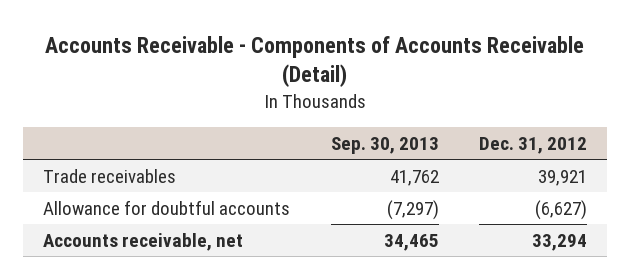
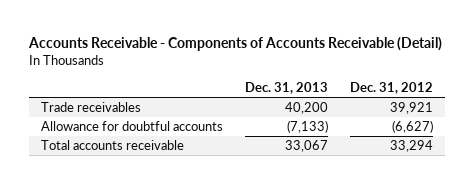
- | Sep. 30, 2013 | Dec. 31, 2012
+ | Dec. 31, 2013 | Dec. 31, 2012
- Accounts receivable, net | 34,465 | 33,294
+ Total accounts receivable | 33,067 | 33,294

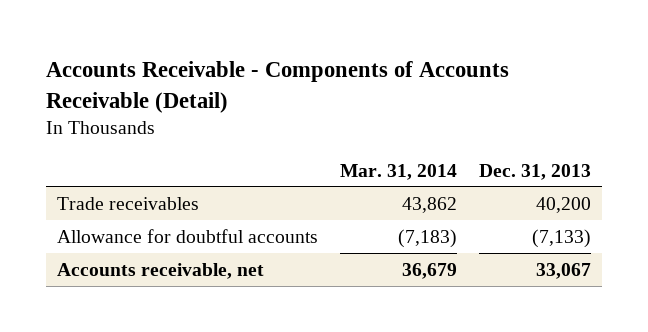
- | Dec. 31, 2013 | Dec. 31, 2012
+ | Mar. 31, 2014 | Dec. 31, 2013
- Total accounts receivable | 33,067 | 33,294
+ Accounts receivable, net | 36,679 | 33,067

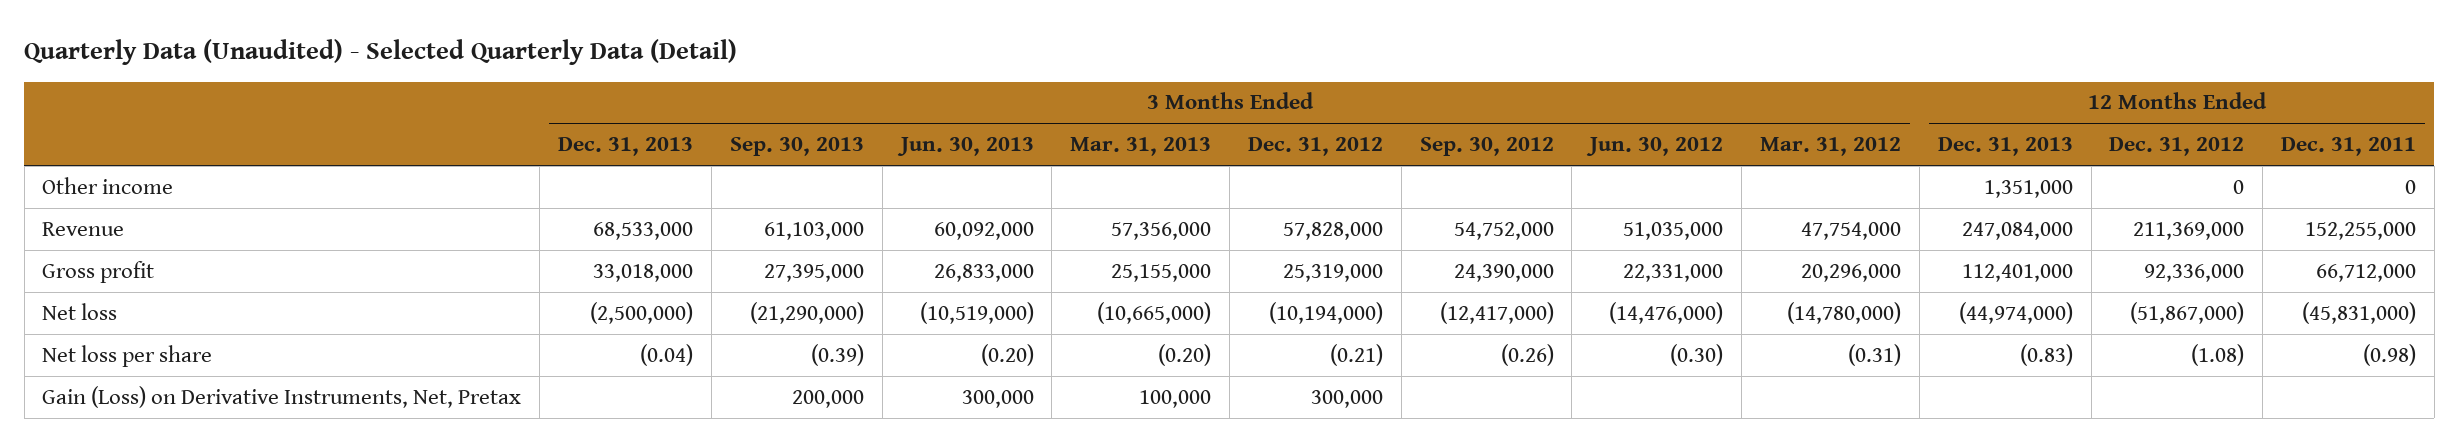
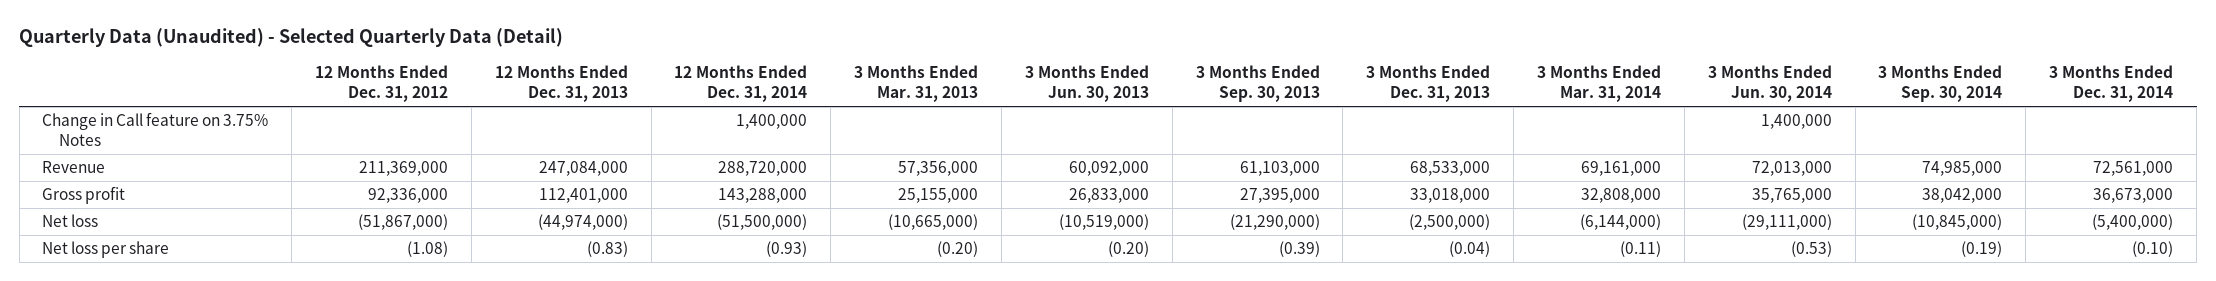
- | 3 Months Ended Dec. 31, 2013 | 3 Months Ended Sep. 30, 2013 | 3 Months Ended Jun. 30, 2013 | 3 Months Ended Mar. 31, 2013 | 3 Months Ended Dec. 31, 2012 | 3 Months Ended Sep. 30, 2012 | 3 Months Ended Jun. 30, 2012 | 3 Months Ended Mar. 31, 2012 | 12 Months Ended Dec. 31, 2013 | 12 Months Ended Dec. 31, 2012 | 12 Months Ended Dec. 31, 2011
+ | 12 Months Ended Dec. 31, 2012 | 12 Months Ended Dec. 31, 2013 | 12 Months Ended Dec. 31, 2014 | 3 Months Ended Mar. 31, 2013 | 3 Months Ended Jun. 30, 2013 | 3 Months Ended Sep. 30, 2013 | 3 Months Ended Dec. 31, 2013 | 3 Months Ended Mar. 31, 2014 | 3 Months Ended Jun. 30, 2014 | 3 Months Ended Sep. 30, 2014 | 3 Months Ended Dec. 31, 2014
- Other income | | | | | | | | | 1,351,000 | 0 | 0
+ Change in Call feature on 3.75% Notes | | | 1,400,000 | | | | | | 1,400,000 | |
- Gain (Loss) on Derivative Instruments, Net, Pretax | | 200,000 | 300,000 | 100,000 | 300,000 | | | | | |

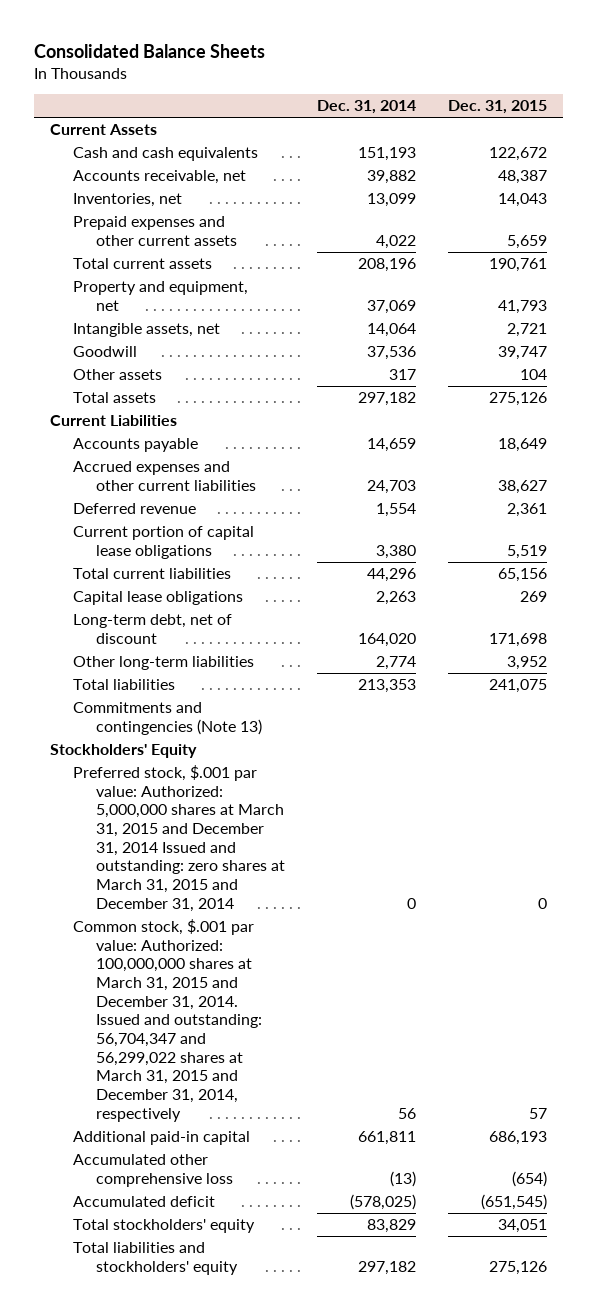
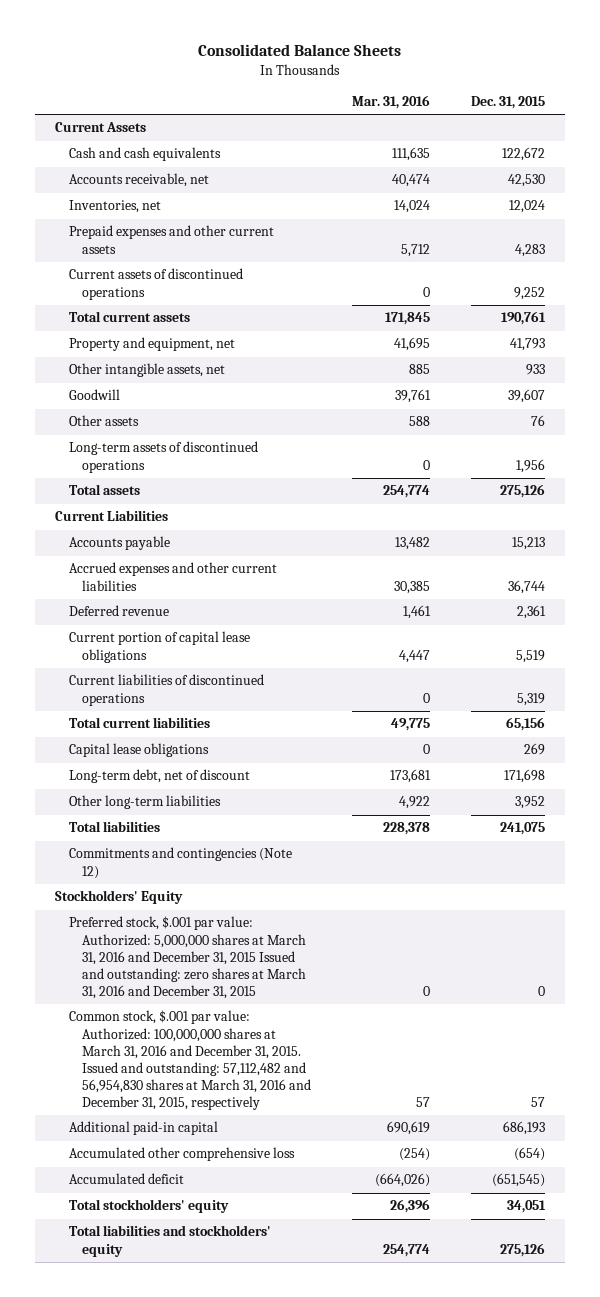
- | Dec. 31, 2014 | Dec. 31, 2015
+ | Mar. 31, 2016 | Dec. 31, 2015
- Accounts receivable, net | 39,882 | 48,387
- Inventories, net | 13,099 | 14,043
- Prepaid expenses and other current assets | 4,022 | 5,659
+ Accounts receivable, net | 40,474 | 42,530
+ Inventories, net | 14,024 | 12,024
+ Prepaid expenses and other current assets | 5,712 | 4,283
+ Current assets of discontinued operations | 0 | 9,252
- Intangible assets, net | 14,064 | 2,721
- Goodwill | 37,536 | 39,747
- Other assets | 317 | 104
+ Other intangible assets, net | 885 | 933
+ Goodwill | 39,761 | 39,607
+ Other assets | 588 | 76
+ Long-term assets of discontinued operations | 0 | 1,956
- Accounts payable | 14,659 | 18,649
- Accrued expenses and other current liabilities | 24,703 | 38,627
+ Accounts payable | 13,482 | 15,213
+ Accrued expenses and other current liabilities | 30,385 | 36,744
+ Current liabilities of discontinued operations | 0 | 5,319
- Commitments and contingencies (Note 13)
+ Commitments and contingencies (Note 12)
- Preferred stock, $.001 par value: Authorized: 5,000,000 shares at March 31, 2015 and December 31, 2014 Issued and outstanding: zero shares at March 31, 2015 and December 31, 2014 | 0 | 0
- Common stock, $.001 par value: Authorized: 100,000,000 shares at March 31, 2015 and December 31, 2014. Issued and outstanding: 56,704,347 and 56,299,022 shares at March 31, 2015 and December 31, 2014, respectively | 56 | 57
+ Preferred stock, $.001 par value: Authorized: 5,000,000 shares at March 31, 2016 and December 31, 2015 Issued and outstanding: zero shares at March 31, 2016 and December 31, 2015 | 0 | 0
+ Common stock, $.001 par value: Authorized: 100,000,000 shares at March 31, 2016 and December 31, 2015. Issued and outstanding: 57,112,482 and 56,954,830 shares at March 31, 2016 and December 31, 2015, respectively | 57 | 57

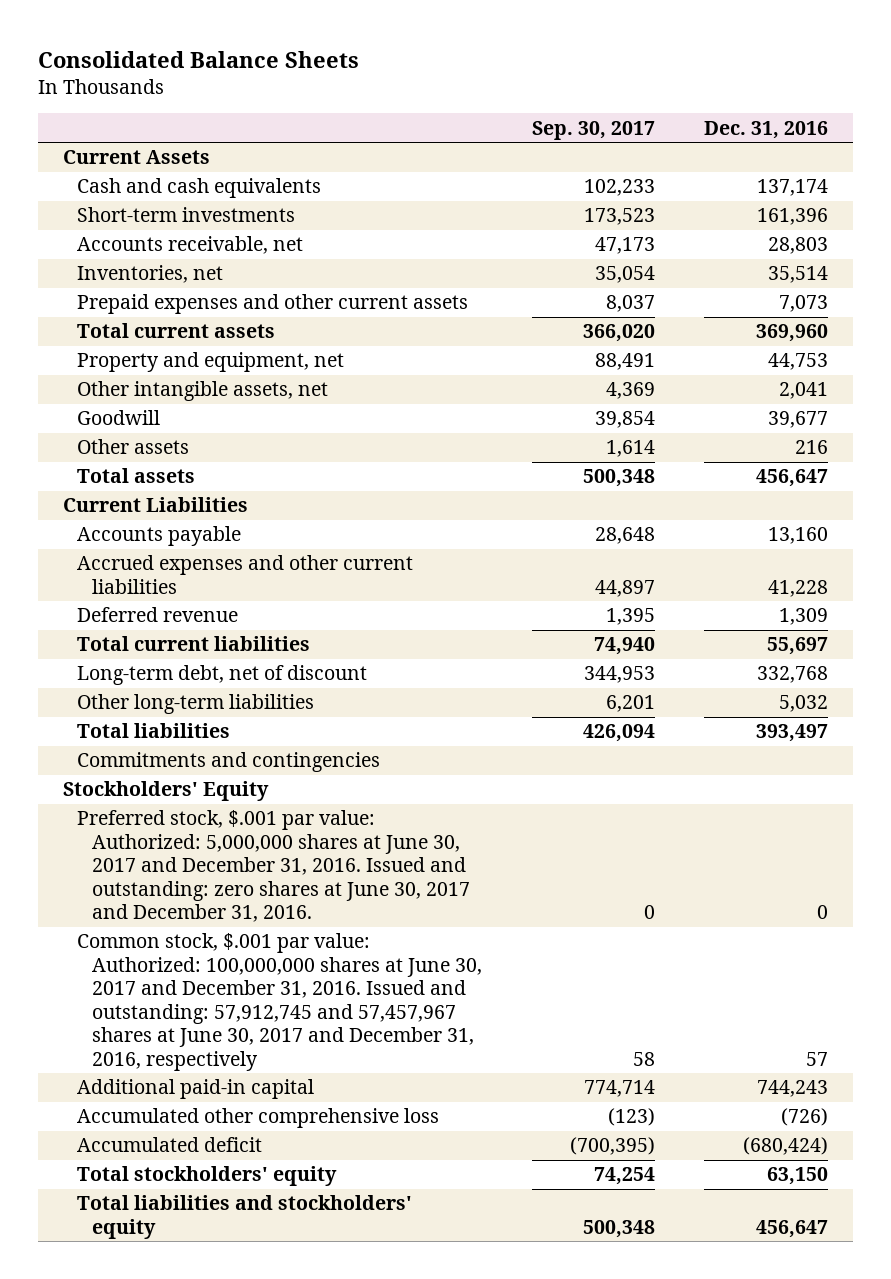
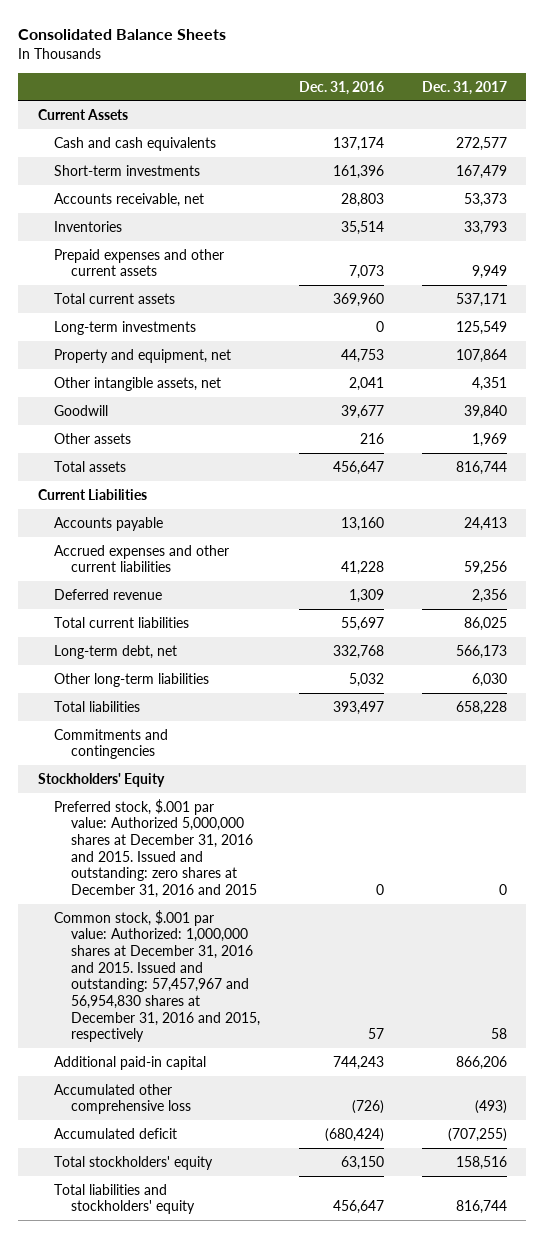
- | Sep. 30, 2017 | Dec. 31, 2016
+ | Dec. 31, 2016 | Dec. 31, 2017
- Inventories, net | 35,054 | 35,514
+ Inventories | 35,514 | 33,793
+ Long-term investments | 0 | 125,549
- Long-term debt, net of discount | 344,953 | 332,768
+ Long-term debt, net | 332,768 | 566,173
- Preferred stock, $.001 par value: Authorized: 5,000,000 shares at June 30, 2017 and December 31, 2016. Issued and outstanding: zero shares at June 30, 2017 and December 31, 2016. | 0 | 0
- Common stock, $.001 par value: Authorized: 100,000,000 shares at June 30, 2017 and December 31, 2016. Issued and outstanding: 57,912,745 and 57,457,967 shares at June 30, 2017 and December 31, 2016, respectively | 58 | 57
+ Preferred stock, $.001 par value: Authorized 5,000,000 shares at December 31, 2016 and 2015. Issued and outstanding: zero shares at December 31, 2016 and 2015 | 0 | 0
+ Common stock, $.001 par value: Authorized: 1,000,000 shares at December 31, 2016 and 2015. Issued and outstanding: 57,457,967 and 56,954,830 shares at December 31, 2016 and 2015, respectively | 57 | 58

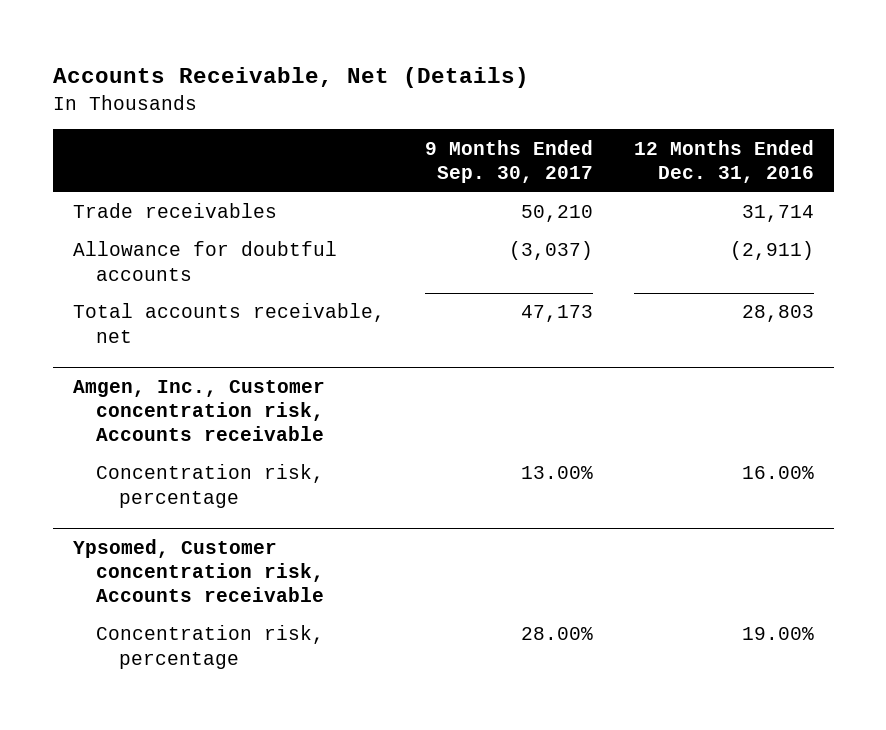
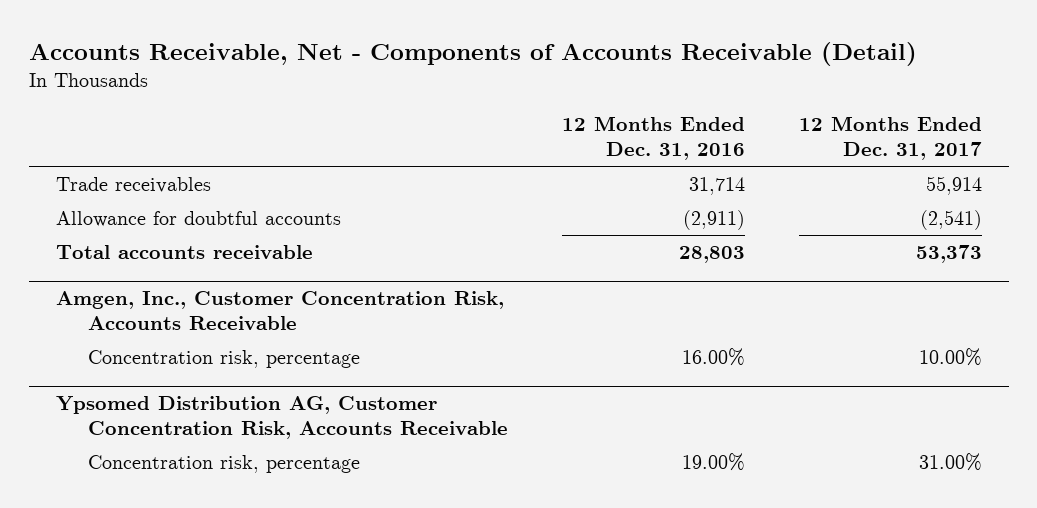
- Accounts Receivable, Net (Details)
+ Accounts Receivable, Net - Components of Accounts Receivable (Detail)
- | 9 Months Ended Sep. 30, 2017 | 12 Months Ended Dec. 31, 2016
+ | 12 Months Ended Dec. 31, 2016 | 12 Months Ended Dec. 31, 2017
- Total accounts receivable, net | 47,173 | 28,803
- Amgen, Inc., Customer concentration risk, Accounts receivable
+ Total accounts receivable | 28,803 | 53,373
+ Amgen, Inc., Customer Concentration Risk, Accounts Receivable
- Ypsomed, Customer concentration risk, Accounts receivable
+ Ypsomed Distribution AG, Customer Concentration Risk, Accounts Receivable

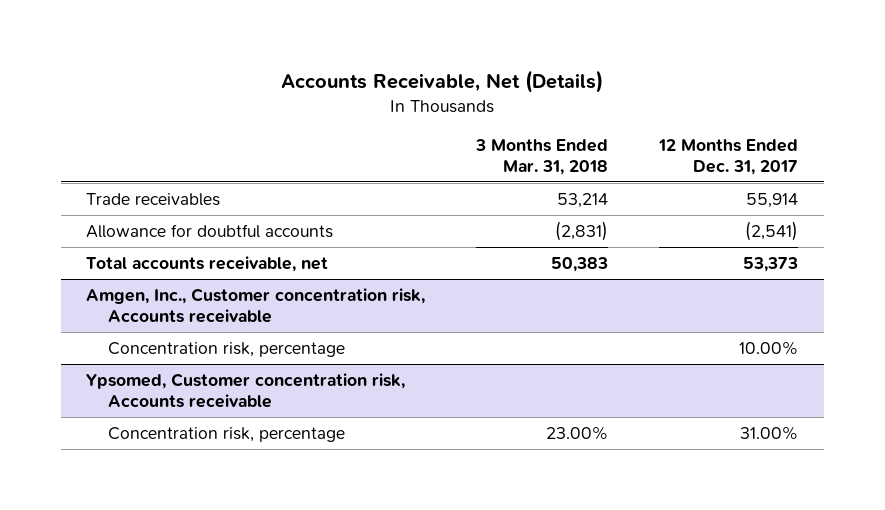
- Accounts Receivable, Net - Components of Accounts Receivable (Detail)
+ Accounts Receivable, Net (Details)
- | 12 Months Ended Dec. 31, 2016 | 12 Months Ended Dec. 31, 2017
+ | 3 Months Ended Mar. 31, 2018 | 12 Months Ended Dec. 31, 2017
- Total accounts receivable | 28,803 | 53,373
- Amgen, Inc., Customer Concentration Risk, Accounts Receivable
+ Total accounts receivable, net | 50,383 | 53,373
+ Amgen, Inc., Customer concentration risk, Accounts receivable
- Ypsomed Distribution AG, Customer Concentration Risk, Accounts Receivable
+ Ypsomed, Customer concentration risk, Accounts receivable

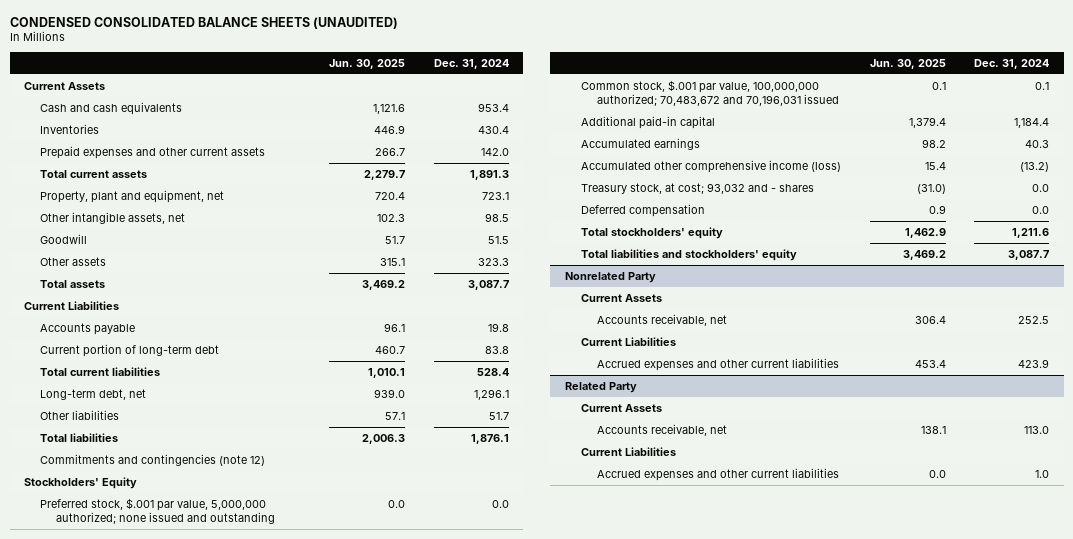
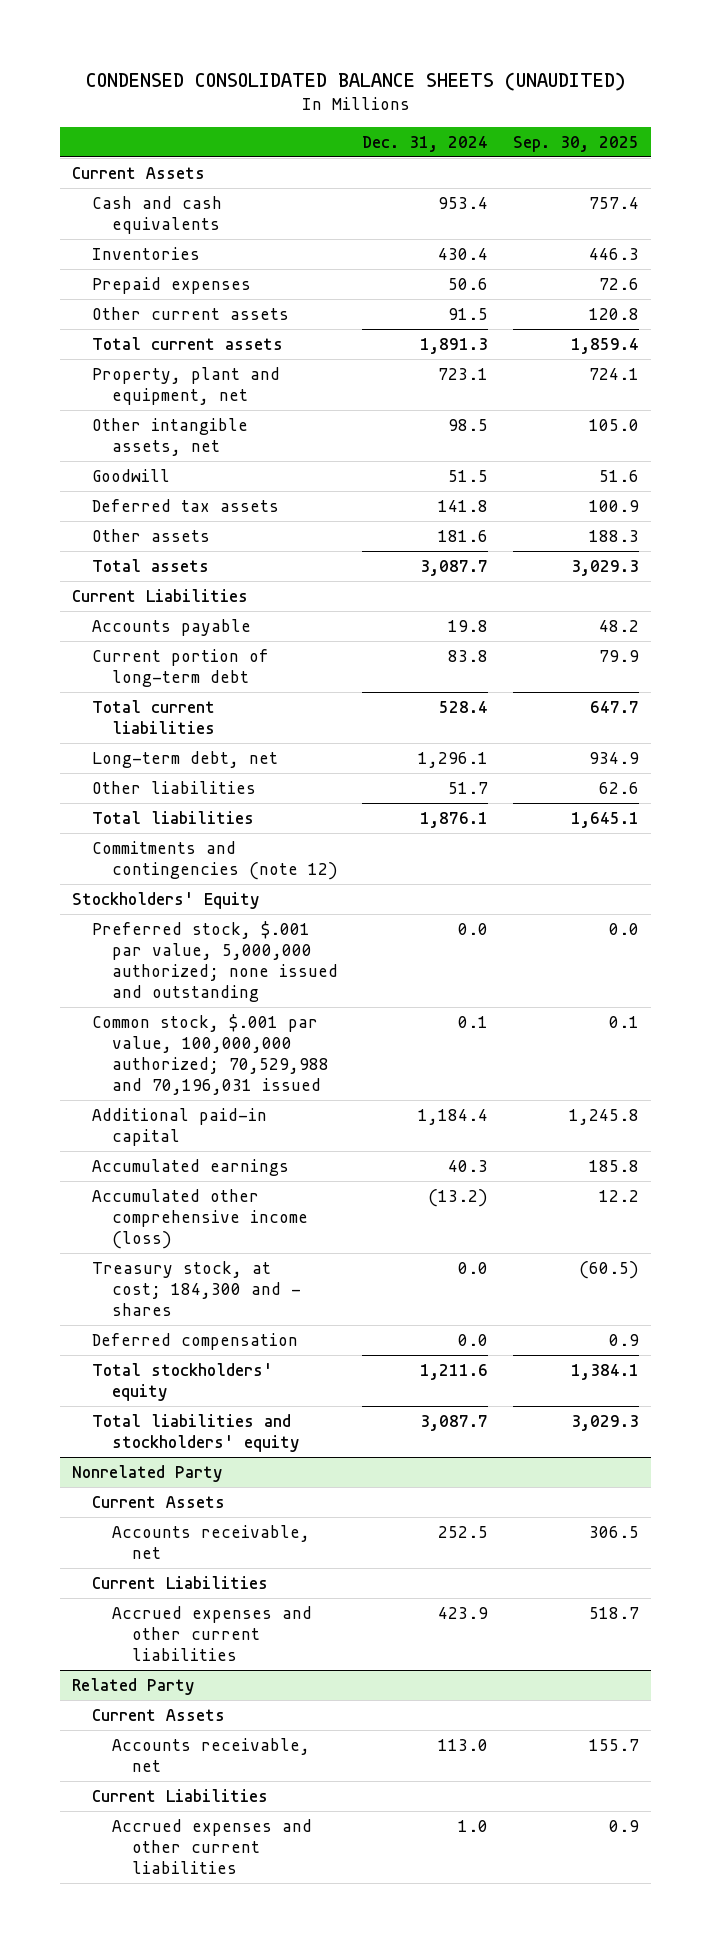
- | Jun. 30, 2025 | Dec. 31, 2024
+ | Dec. 31, 2024 | Sep. 30, 2025
- Prepaid expenses and other current assets | 266.7 | 142.0
+ Prepaid expenses | 50.6 | 72.6
+ Other current assets | 91.5 | 120.8
- Other assets | 315.1 | 323.3
+ Deferred tax assets | 141.8 | 100.9
+ Other assets | 181.6 | 188.3
- Common stock, $.001 par value, 100,000,000 authorized; 70,483,672 and 70,196,031 issued | 0.1 | 0.1
+ Common stock, $.001 par value, 100,000,000 authorized; 70,529,988 and 70,196,031 issued | 0.1 | 0.1
- Treasury stock, at cost; 93,032 and - shares | (31.0) | 0.0
+ Treasury stock, at cost; 184,300 and - shares | 0.0 | (60.5)

